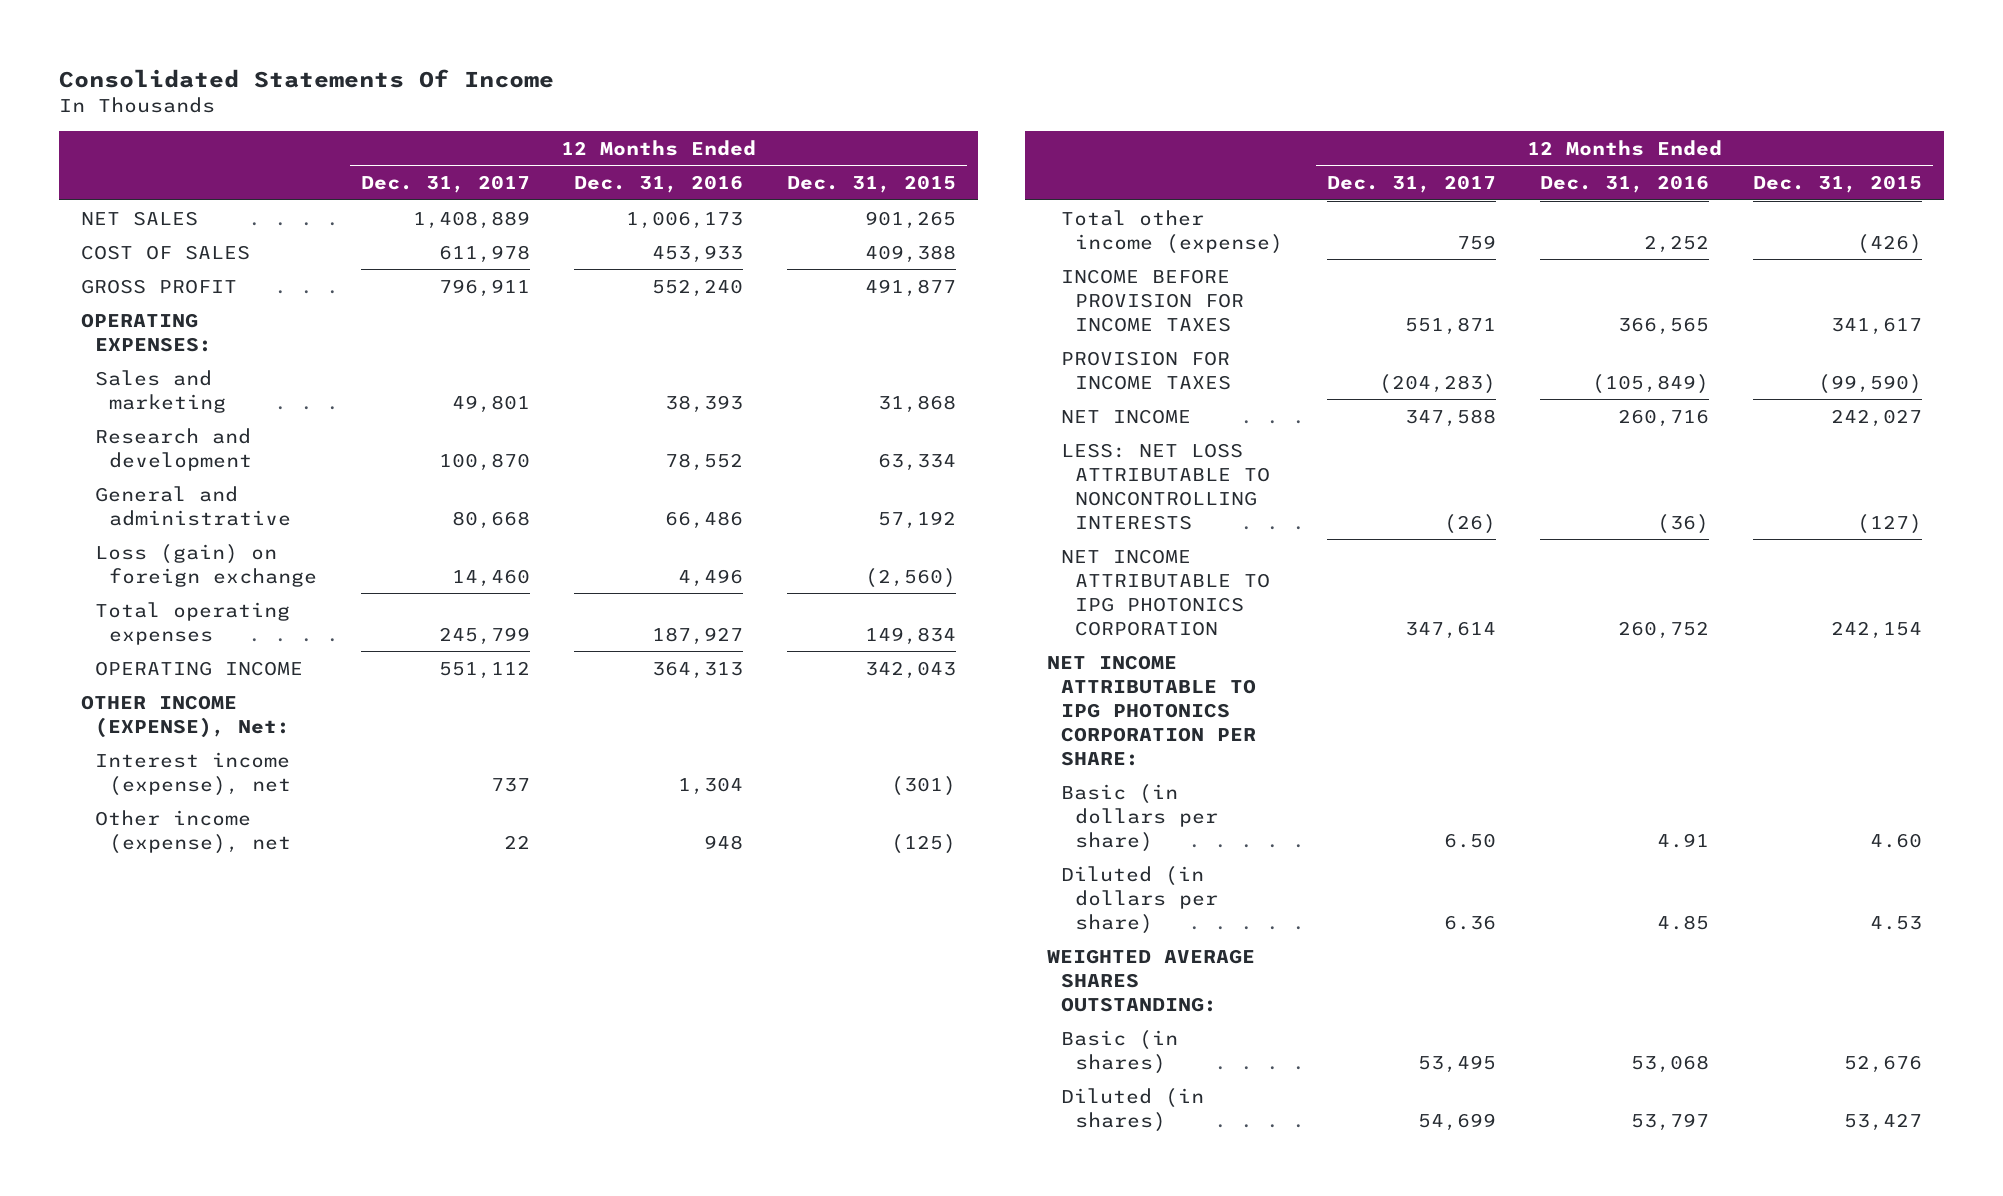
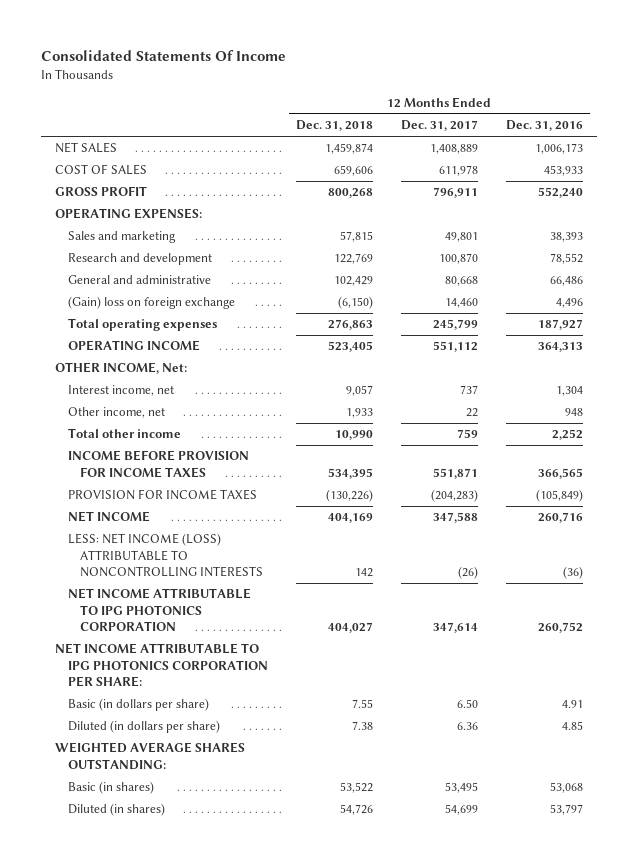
- | 12 Months Ended Dec. 31, 2017 | 12 Months Ended Dec. 31, 2016 | 12 Months Ended Dec. 31, 2015
+ | 12 Months Ended Dec. 31, 2018 | 12 Months Ended Dec. 31, 2017 | 12 Months Ended Dec. 31, 2016
- Loss (gain) on foreign exchange | 14,460 | 4,496 | (2,560)
+ (Gain) loss on foreign exchange | (6,150) | 14,460 | 4,496
- OTHER INCOME (EXPENSE), Net:
- Interest income (expense), net | 737 | 1,304 | (301)
- Other income (expense), net | 22 | 948 | (125)
- Total other income (expense) | 759 | 2,252 | (426)
+ OTHER INCOME, Net:
+ Interest income, net | 9,057 | 737 | 1,304
+ Other income, net | 1,933 | 22 | 948
+ Total other income | 10,990 | 759 | 2,252
- LESS: NET LOSS ATTRIBUTABLE TO NONCONTROLLING INTERESTS | (26) | (36) | (127)
+ LESS: NET INCOME (LOSS) ATTRIBUTABLE TO NONCONTROLLING INTERESTS | 142 | (26) | (36)

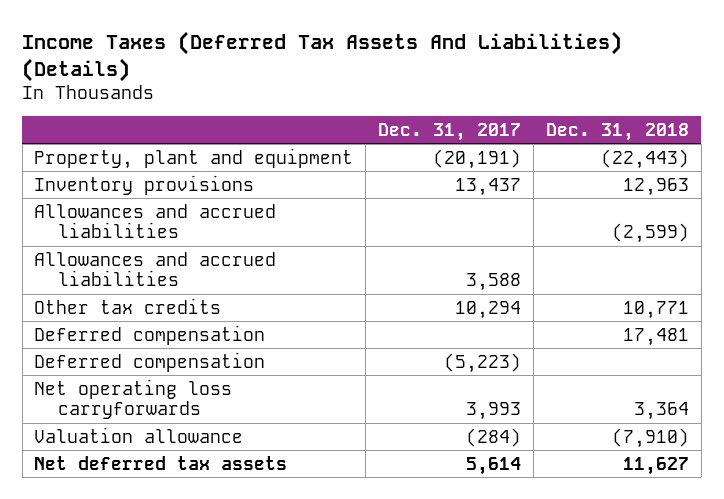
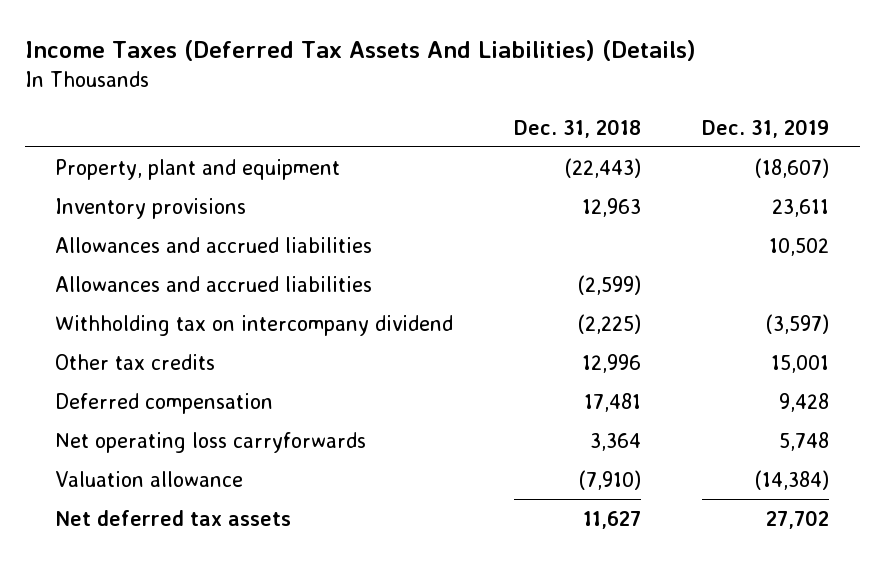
- | Dec. 31, 2017 | Dec. 31, 2018
+ | Dec. 31, 2018 | Dec. 31, 2019
- Other tax credits | 10,294 | 10,771
moved down: Allowances and accrued liabilities | (2,599) |
+ Withholding tax on intercompany dividend | (2,225) | (3,597)
+ Other tax credits | 12,996 | 15,001
- Deferred compensation | (5,223) |

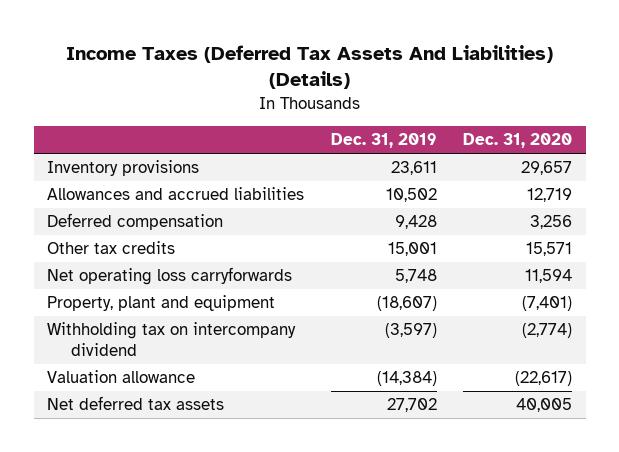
- | Dec. 31, 2018 | Dec. 31, 2019
+ | Dec. 31, 2019 | Dec. 31, 2020
- Allowances and accrued liabilities | (2,599) |
moved down: Other tax credits | 15,001 | 15,571
moved down: Property, plant and equipment | (18,607) | (7,401)
moved down: Withholding tax on intercompany dividend | (3,597) | (2,774)

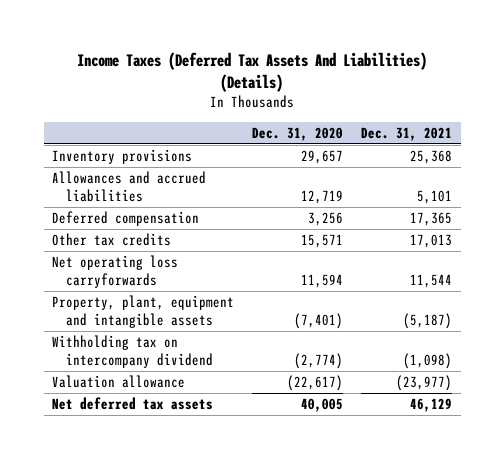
- | Dec. 31, 2019 | Dec. 31, 2020
+ | Dec. 31, 2020 | Dec. 31, 2021
- Property, plant and equipment | (18,607) | (7,401)
+ Property, plant, equipment and intangible assets | (7,401) | (5,187)

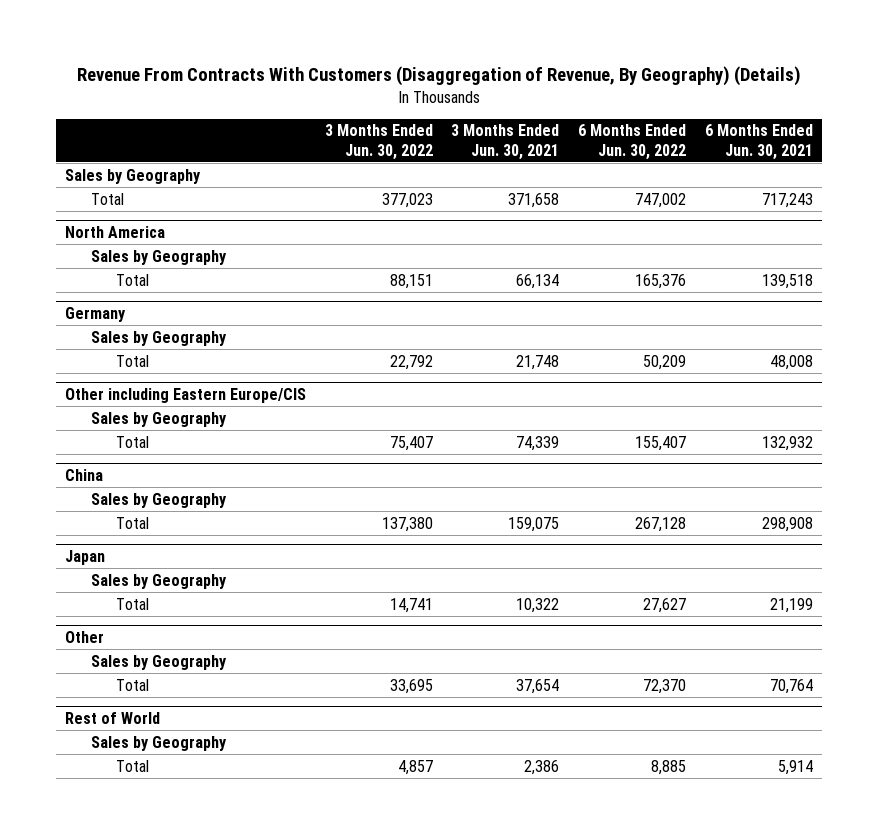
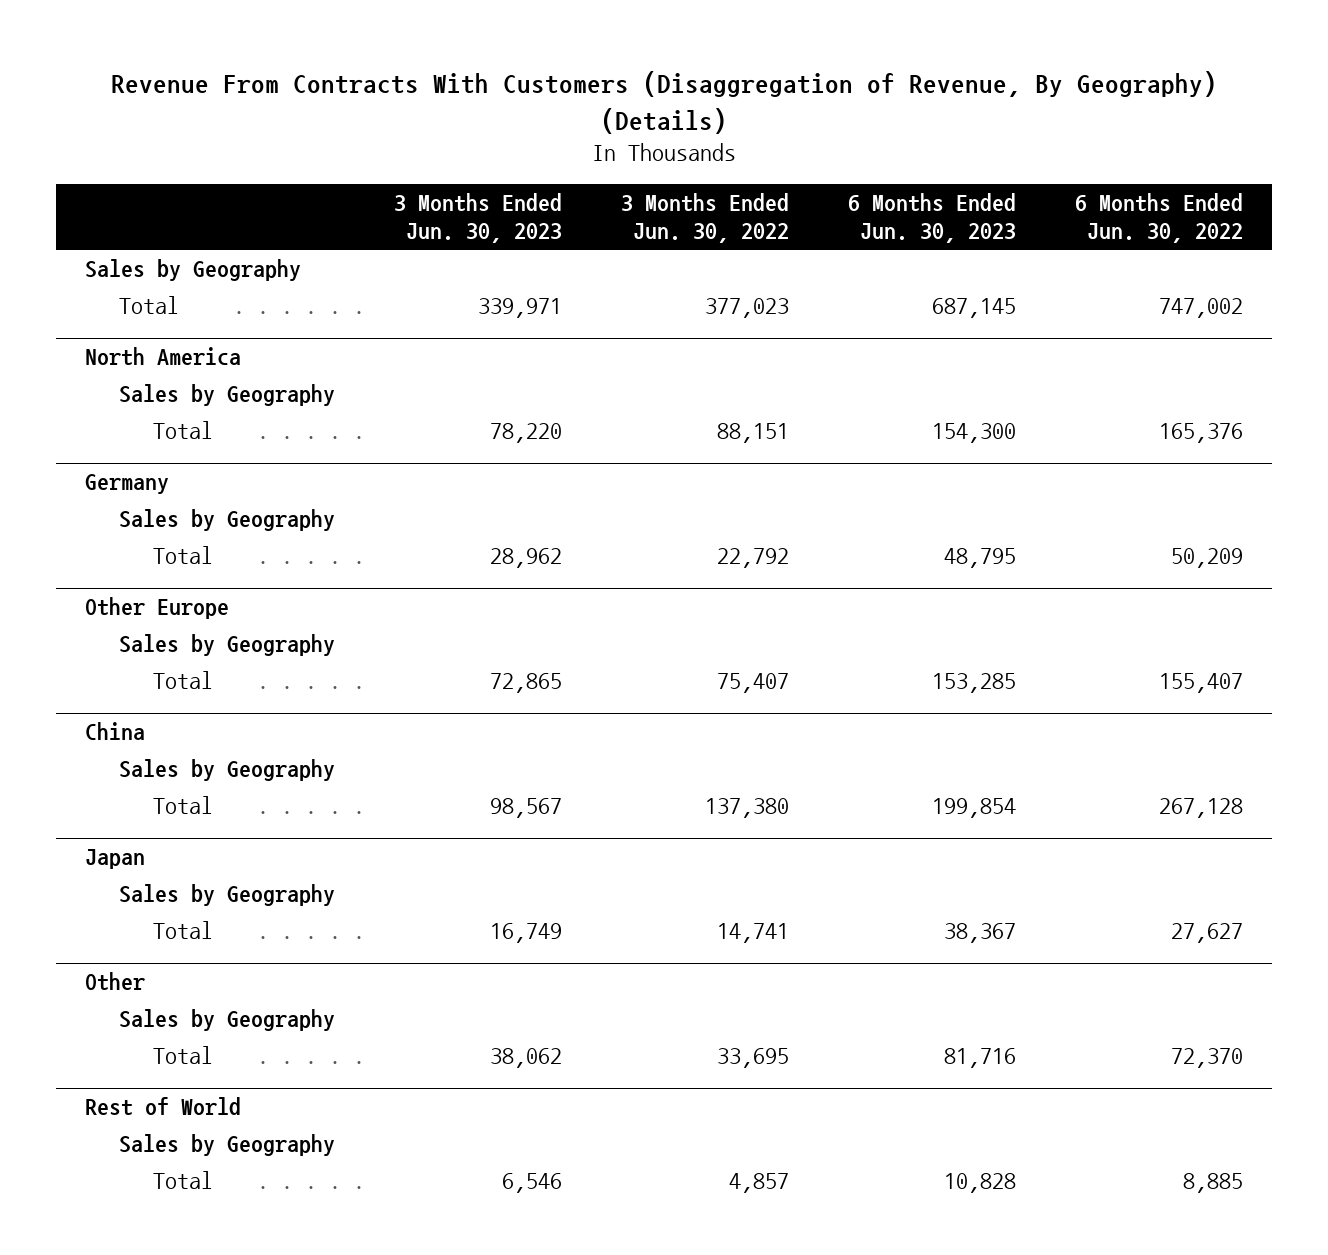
- | 3 Months Ended Jun. 30, 2022 | 3 Months Ended Jun. 30, 2021 | 6 Months Ended Jun. 30, 2022 | 6 Months Ended Jun. 30, 2021
+ | 3 Months Ended Jun. 30, 2023 | 3 Months Ended Jun. 30, 2022 | 6 Months Ended Jun. 30, 2023 | 6 Months Ended Jun. 30, 2022
- Other including Eastern Europe/CIS
+ Other Europe

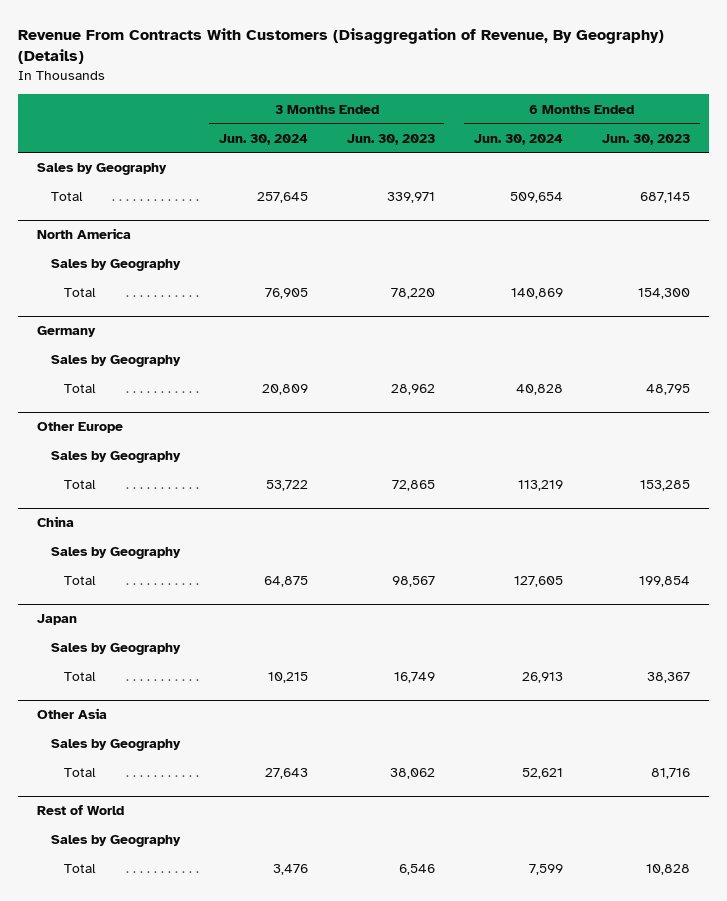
- | 3 Months Ended Jun. 30, 2023 | 3 Months Ended Jun. 30, 2022 | 6 Months Ended Jun. 30, 2023 | 6 Months Ended Jun. 30, 2022
+ | 3 Months Ended Jun. 30, 2024 | 3 Months Ended Jun. 30, 2023 | 6 Months Ended Jun. 30, 2024 | 6 Months Ended Jun. 30, 2023
- Other
+ Other Asia

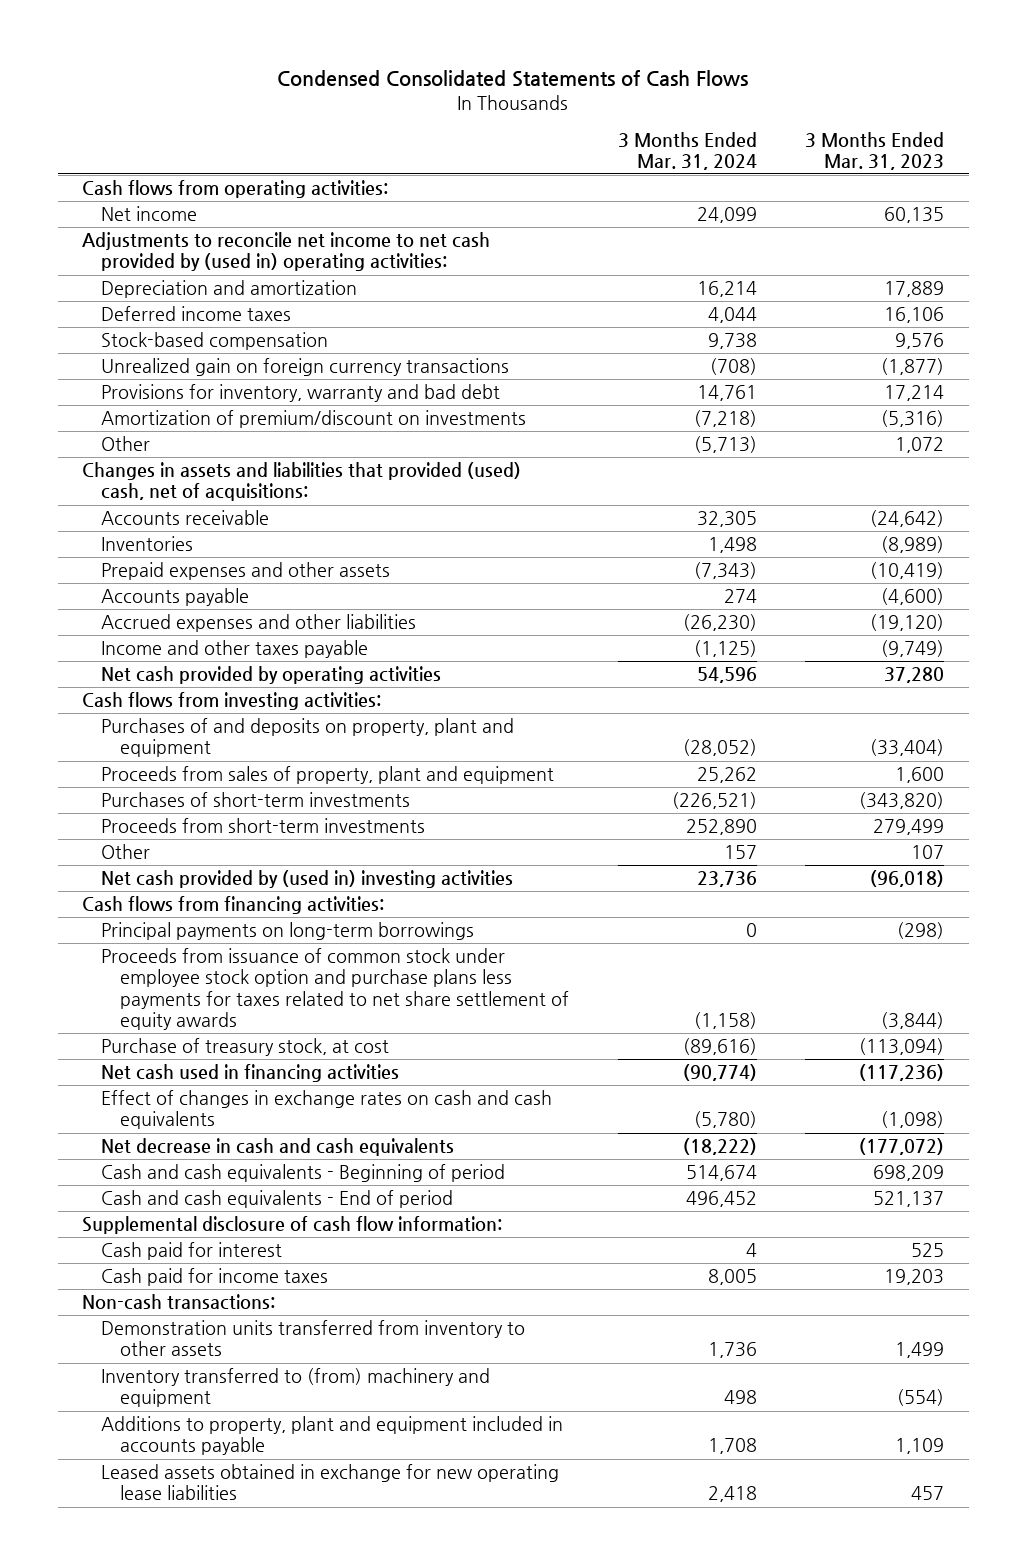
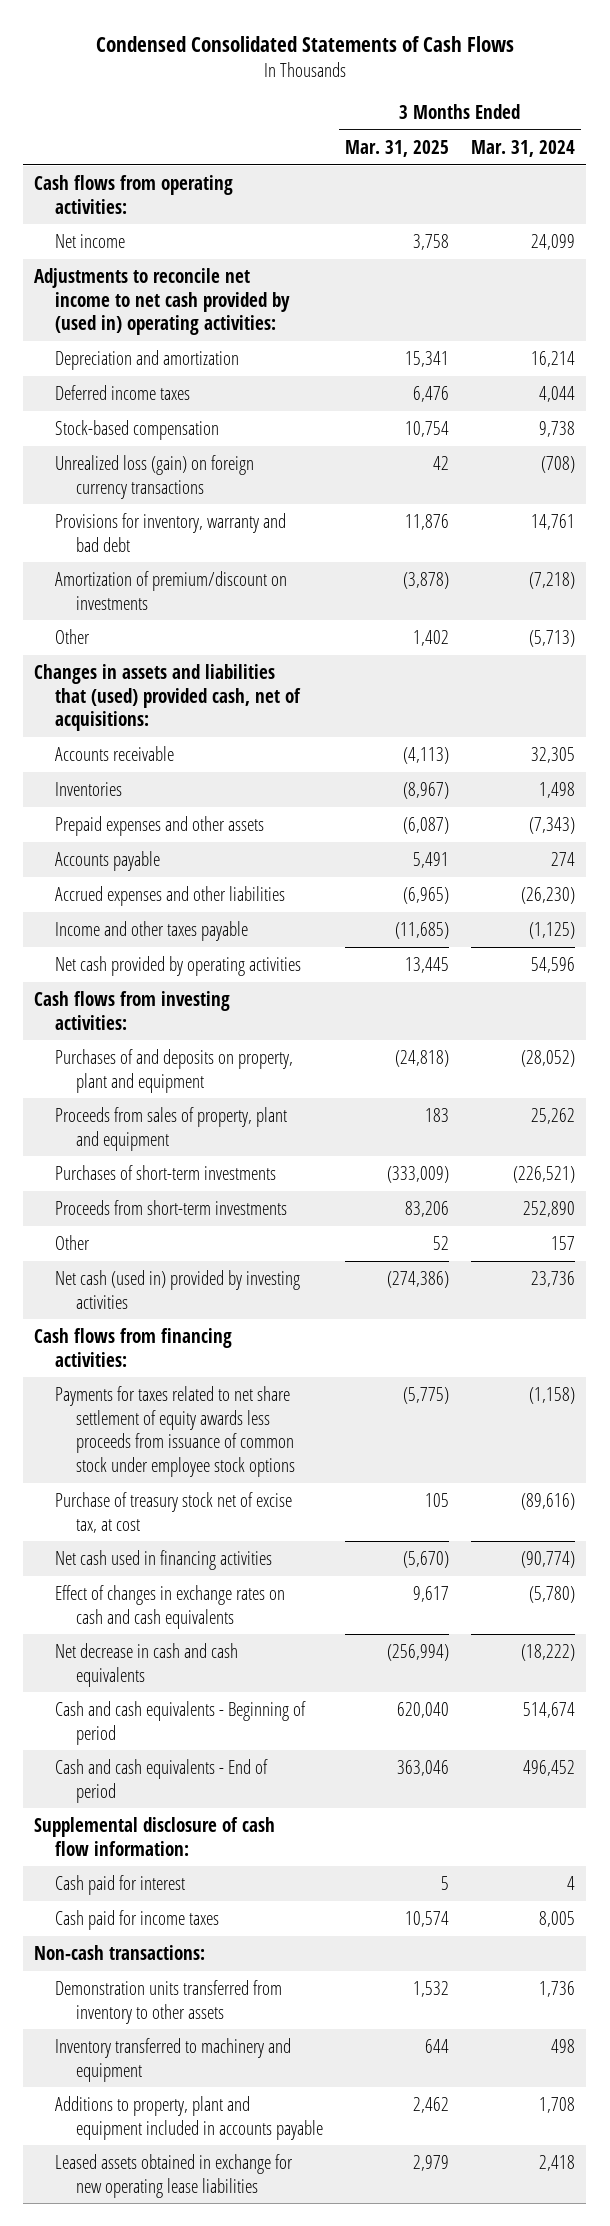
- | 3 Months Ended Mar. 31, 2024 | 3 Months Ended Mar. 31, 2023
+ | 3 Months Ended Mar. 31, 2025 | 3 Months Ended Mar. 31, 2024
- Unrealized gain on foreign currency transactions | (708) | (1,877)
+ Unrealized loss (gain) on foreign currency transactions | 42 | (708)
- Changes in assets and liabilities that provided (used) cash, net of acquisitions:
+ Changes in assets and liabilities that (used) provided cash, net of acquisitions:
- Net cash provided by (used in) investing activities | 23,736 | (96,018)
+ Net cash (used in) provided by investing activities | (274,386) | 23,736
- Principal payments on long-term borrowings | 0 | (298)
- Proceeds from issuance of common stock under employee stock option and purchase plans less payments for taxes related to net share settlement of equity awards | (1,158) | (3,844)
- Purchase of treasury stock, at cost | (89,616) | (113,094)
+ Payments for taxes related to net share settlement of equity awards less proceeds from issuance of common stock under employee stock options | (5,775) | (1,158)
+ Purchase of treasury stock net of excise tax, at cost | 105 | (89,616)
- Inventory transferred to (from) machinery and equipment | 498 | (554)
+ Inventory transferred to machinery and equipment | 644 | 498

